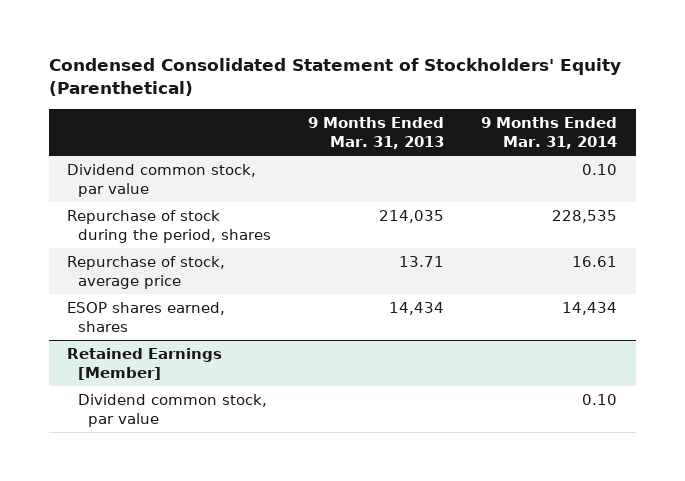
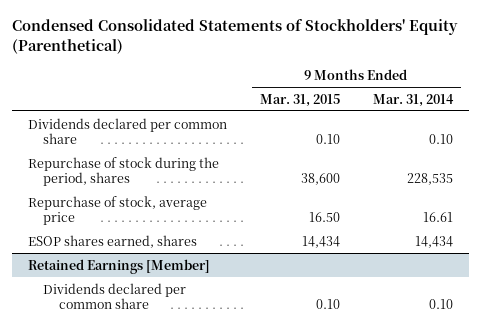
- Condensed Consolidated Statement of Stockholders' Equity (Parenthetical)
+ Condensed Consolidated Statements of Stockholders' Equity (Parenthetical)
- | 9 Months Ended Mar. 31, 2013 | 9 Months Ended Mar. 31, 2014
+ | 9 Months Ended Mar. 31, 2015 | 9 Months Ended Mar. 31, 2014
- Dividend common stock, par value | | 0.10
+ Dividends declared per common share | 0.10 | 0.10
@ Retained Earnings [Member]
- Dividend common stock, par value | | 0.10
+ Dividends declared per common share | 0.10 | 0.10

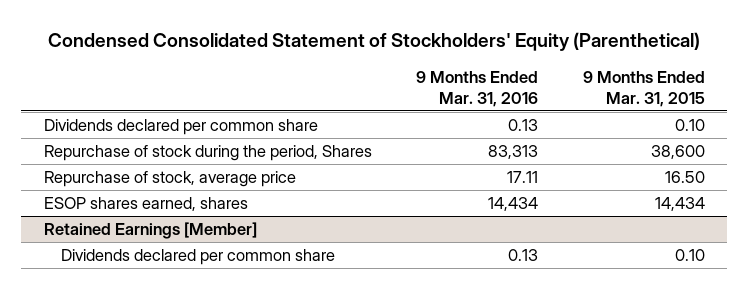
- Condensed Consolidated Statements of Stockholders' Equity (Parenthetical)
+ Condensed Consolidated Statement of Stockholders' Equity (Parenthetical)
- | 9 Months Ended Mar. 31, 2015 | 9 Months Ended Mar. 31, 2014
+ | 9 Months Ended Mar. 31, 2016 | 9 Months Ended Mar. 31, 2015
- Repurchase of stock during the period, shares | 38,600 | 228,535
+ Repurchase of stock during the period, Shares | 83,313 | 38,600

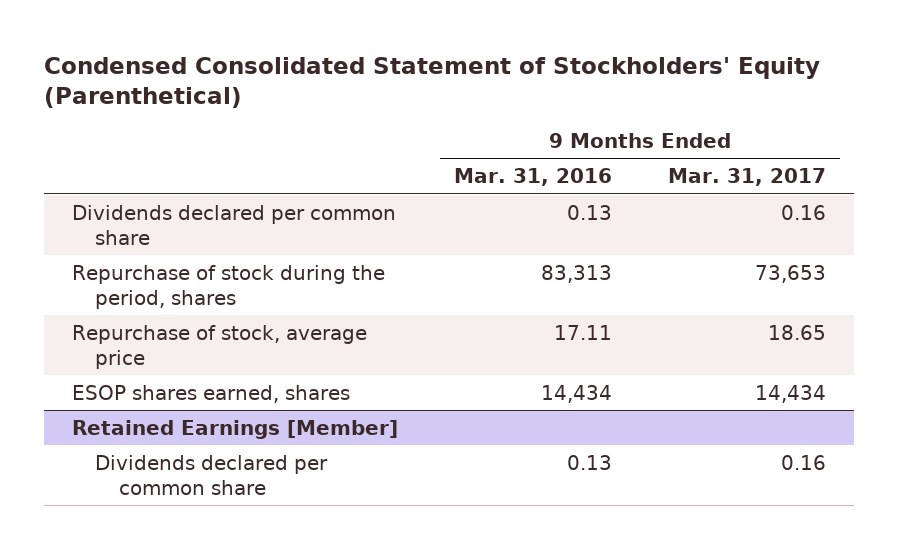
- | 9 Months Ended Mar. 31, 2016 | 9 Months Ended Mar. 31, 2015
+ | 9 Months Ended Mar. 31, 2016 | 9 Months Ended Mar. 31, 2017
- Repurchase of stock during the period, Shares | 83,313 | 38,600
+ Repurchase of stock during the period, shares | 83,313 | 73,653

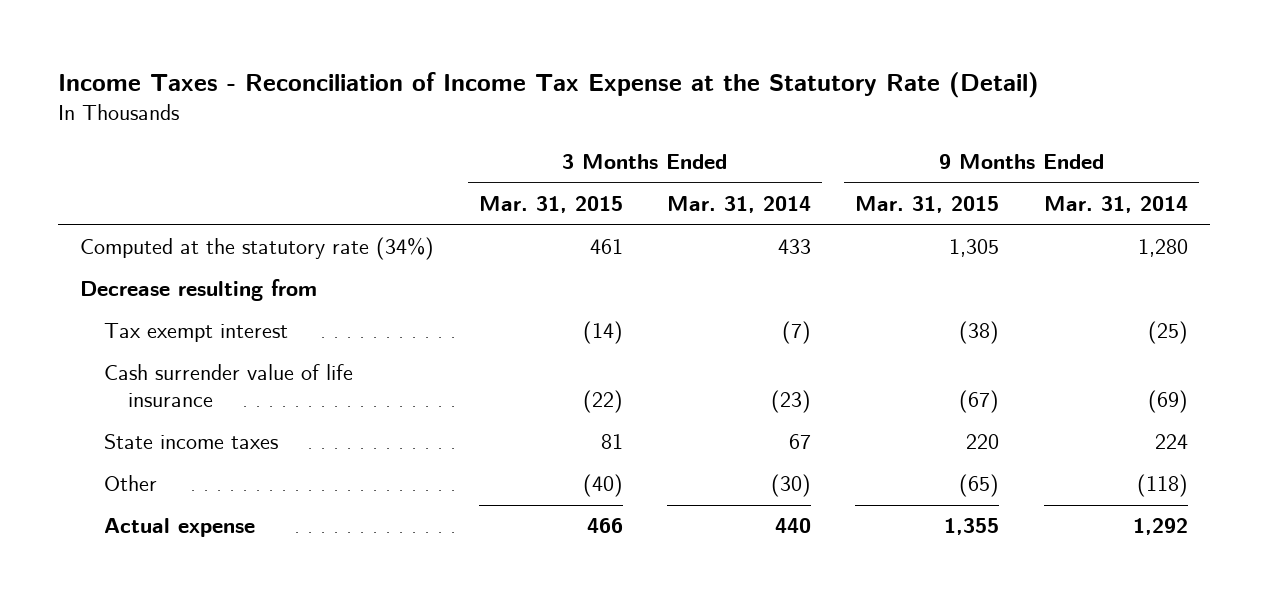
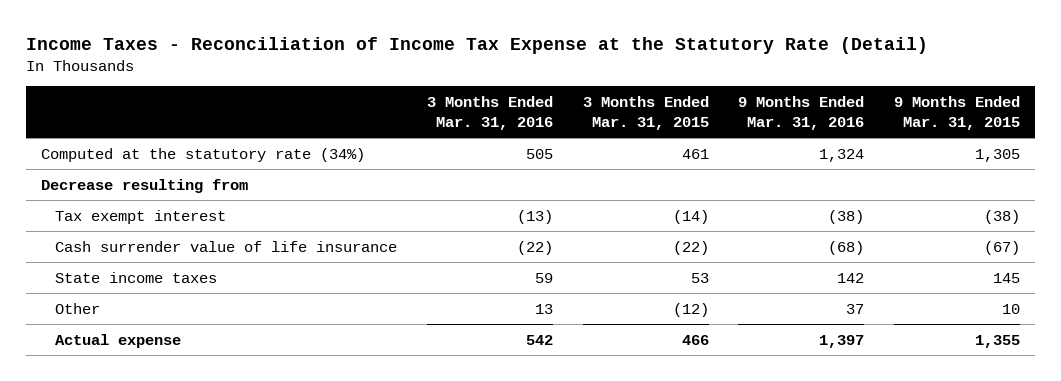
- | 3 Months Ended Mar. 31, 2015 | 3 Months Ended Mar. 31, 2014 | 9 Months Ended Mar. 31, 2015 | 9 Months Ended Mar. 31, 2014
+ | 3 Months Ended Mar. 31, 2016 | 3 Months Ended Mar. 31, 2015 | 9 Months Ended Mar. 31, 2016 | 9 Months Ended Mar. 31, 2015
- State income taxes | 81 | 67 | 220 | 224
- Other | (40) | (30) | (65) | (118)
+ State income taxes | 59 | 53 | 142 | 145
+ Other | 13 | (12) | 37 | 10

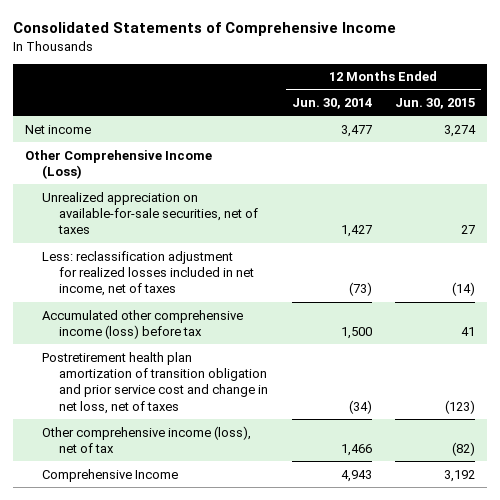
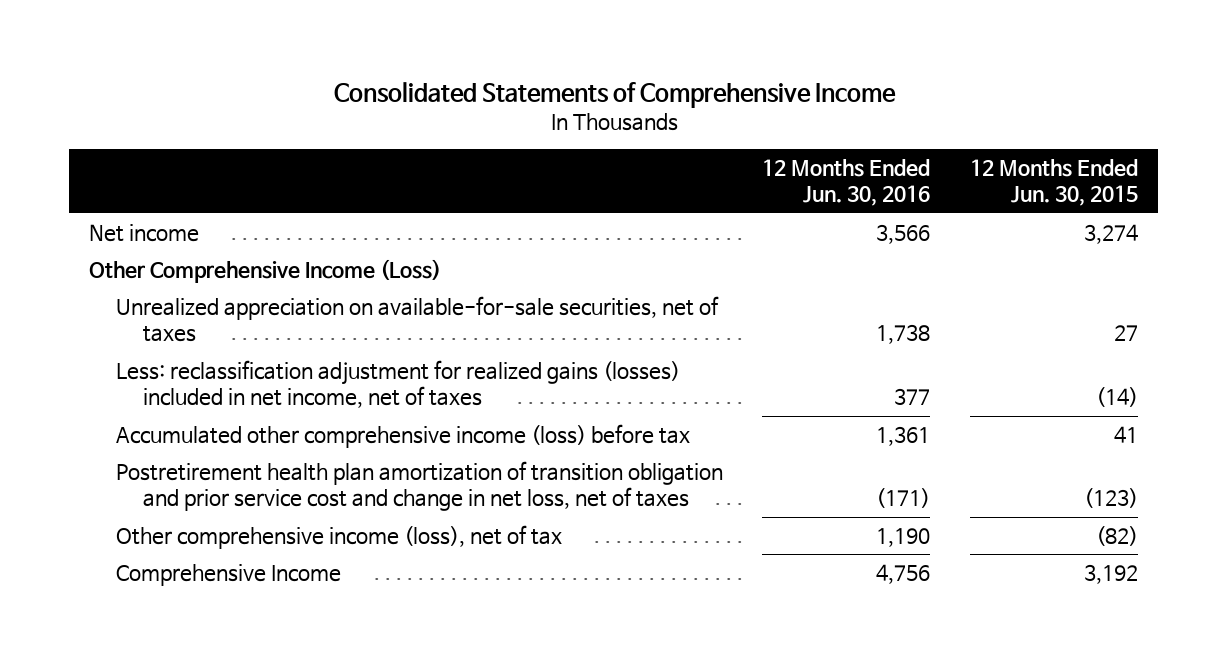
- | 12 Months Ended Jun. 30, 2014 | 12 Months Ended Jun. 30, 2015
+ | 12 Months Ended Jun. 30, 2016 | 12 Months Ended Jun. 30, 2015
- Less: reclassification adjustment for realized losses included in net income, net of taxes | (73) | (14)
+ Less: reclassification adjustment for realized gains (losses) included in net income, net of taxes | 377 | (14)

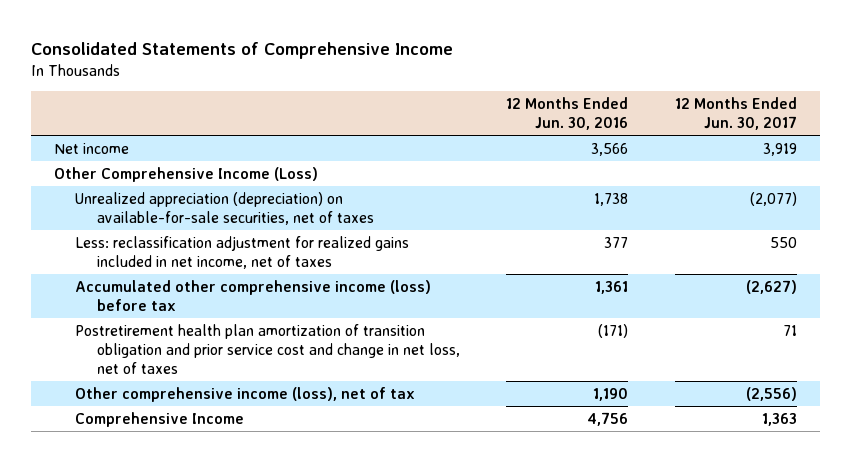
- | 12 Months Ended Jun. 30, 2016 | 12 Months Ended Jun. 30, 2015
+ | 12 Months Ended Jun. 30, 2016 | 12 Months Ended Jun. 30, 2017
- Unrealized appreciation on available-for-sale securities, net of taxes | 1,738 | 27
- Less: reclassification adjustment for realized gains (losses) included in net income, net of taxes | 377 | (14)
+ Unrealized appreciation (depreciation) on available-for-sale securities, net of taxes | 1,738 | (2,077)
+ Less: reclassification adjustment for realized gains included in net income, net of taxes | 377 | 550

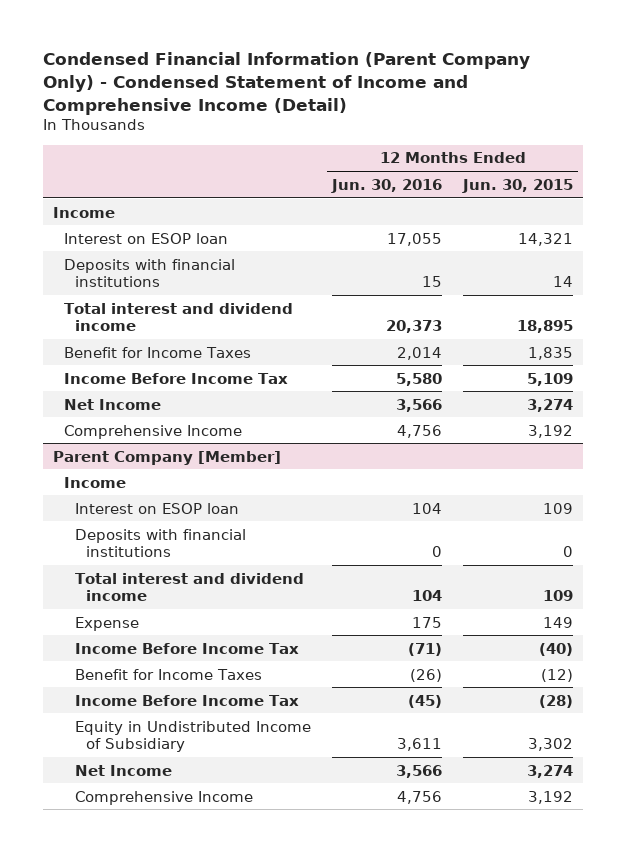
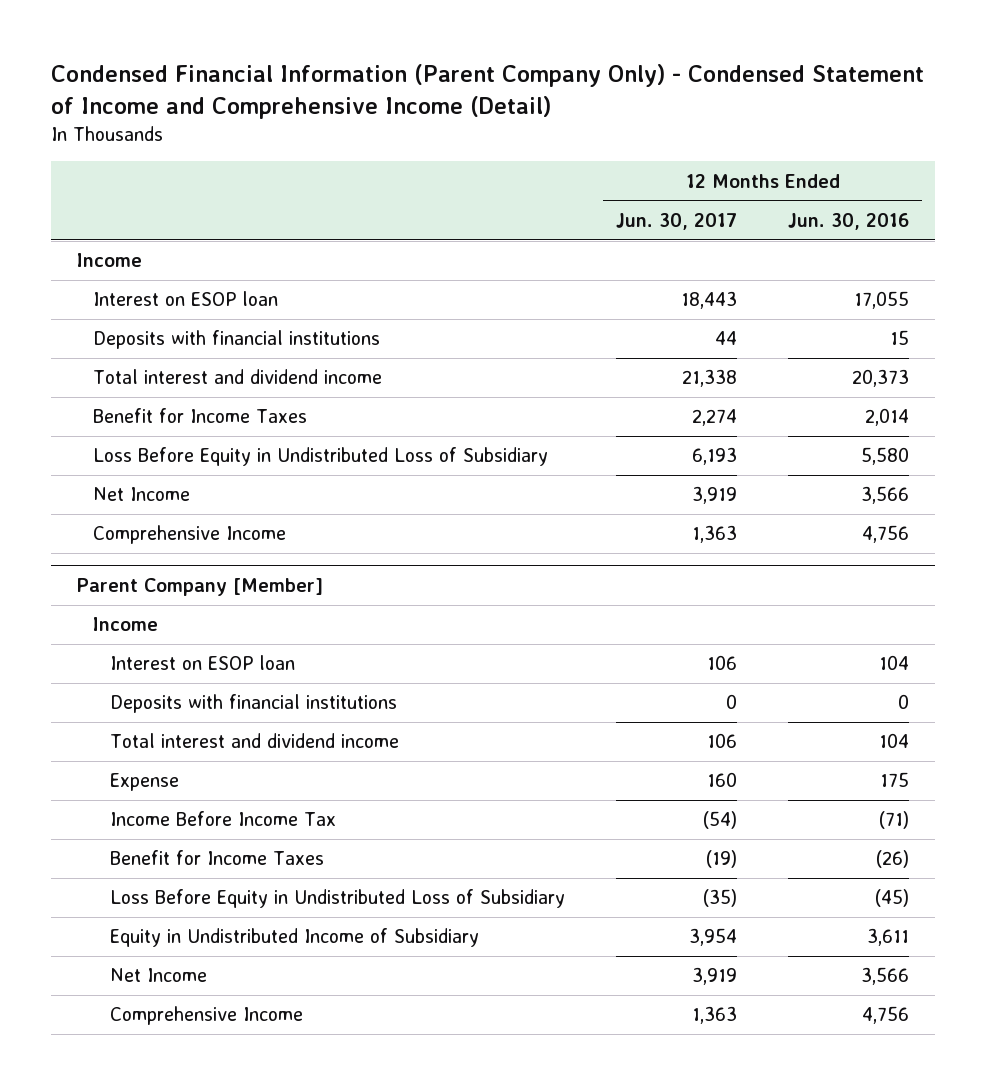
- | 12 Months Ended Jun. 30, 2016 | 12 Months Ended Jun. 30, 2015
+ | 12 Months Ended Jun. 30, 2017 | 12 Months Ended Jun. 30, 2016
- Income Before Income Tax | 5,580 | 5,109
+ Loss Before Equity in Undistributed Loss of Subsidiary | 6,193 | 5,580
@ Parent Company [Member]
- Income Before Income Tax | (45) | (28)
+ Loss Before Equity in Undistributed Loss of Subsidiary | (35) | (45)

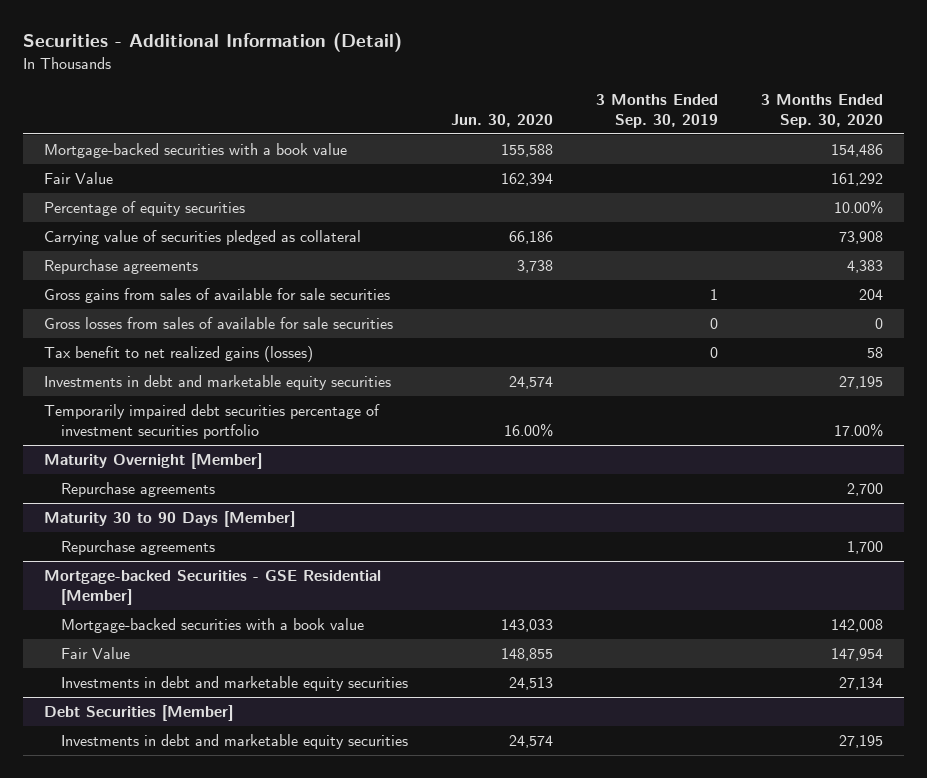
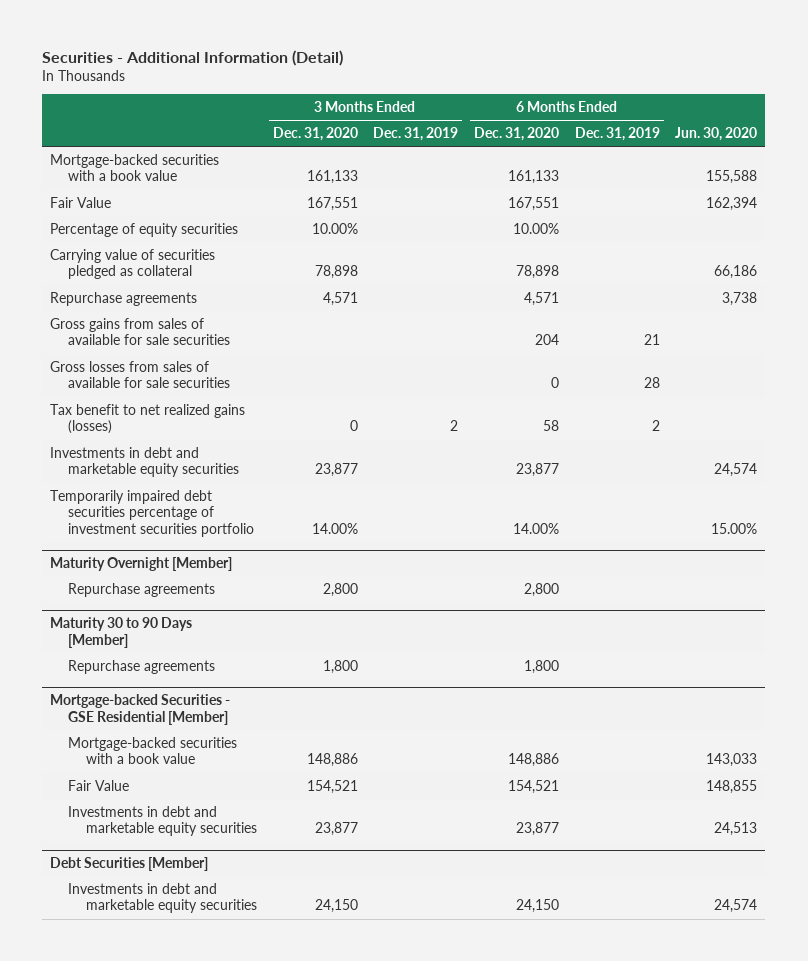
- | Jun. 30, 2020 | 3 Months Ended Sep. 30, 2019 | 3 Months Ended Sep. 30, 2020
+ | 3 Months Ended Dec. 31, 2020 | 3 Months Ended Dec. 31, 2019 | 6 Months Ended Dec. 31, 2020 | 6 Months Ended Dec. 31, 2019 | Jun. 30, 2020
- Temporarily impaired debt securities percentage of investment securities portfolio | 16.00% | | 17.00%
+ Temporarily impaired debt securities percentage of investment securities portfolio | 14.00% | | 14.00% | | 15.00%

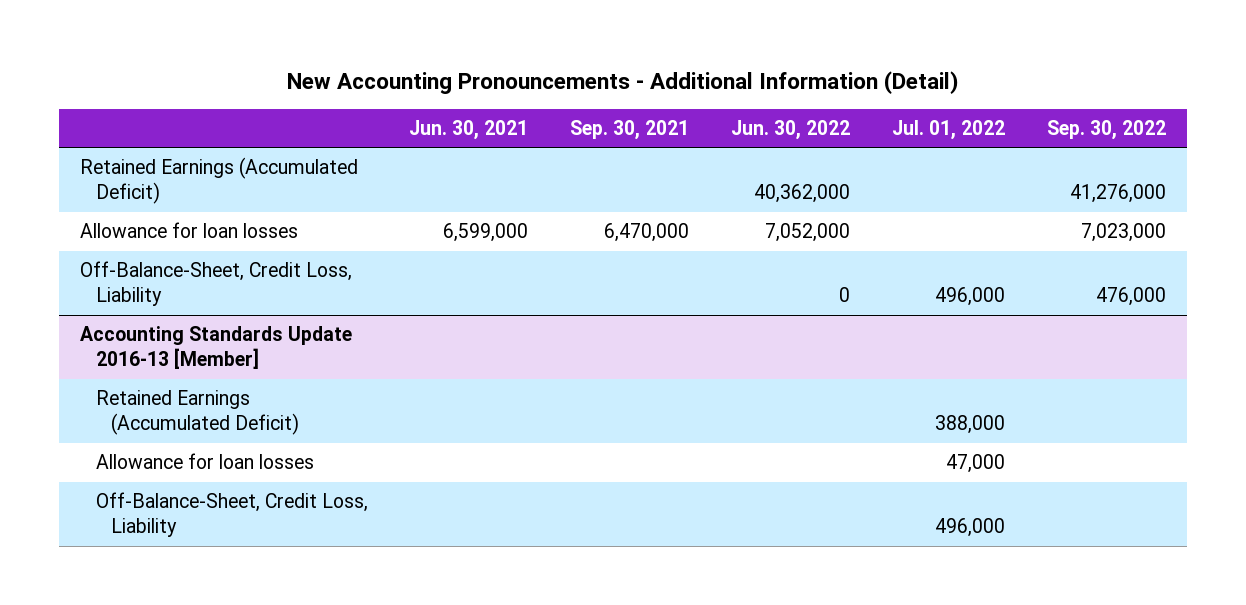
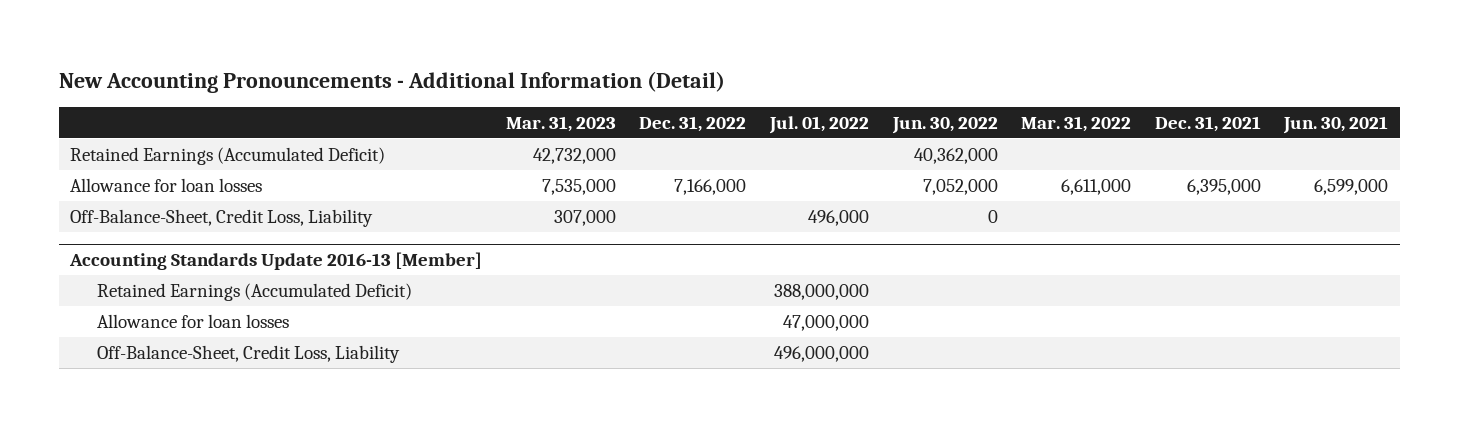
- | Jun. 30, 2021 | Sep. 30, 2021 | Jun. 30, 2022 | Jul. 01, 2022 | Sep. 30, 2022
+ | Mar. 31, 2023 | Dec. 31, 2022 | Jul. 01, 2022 | Jun. 30, 2022 | Mar. 31, 2022 | Dec. 31, 2021 | Jun. 30, 2021
@ Accounting Standards Update 2016-13 [Member]
- Retained Earnings (Accumulated Deficit) | | | | 388,000 |
- Allowance for loan losses | | | | 47,000 |
- Off-Balance-Sheet, Credit Loss, Liability | | | | 496,000 |
+ Retained Earnings (Accumulated Deficit) | | | 388,000,000 | | | |
+ Allowance for loan losses | | | 47,000,000 | | | |
+ Off-Balance-Sheet, Credit Loss, Liability | | | 496,000,000 | | | |

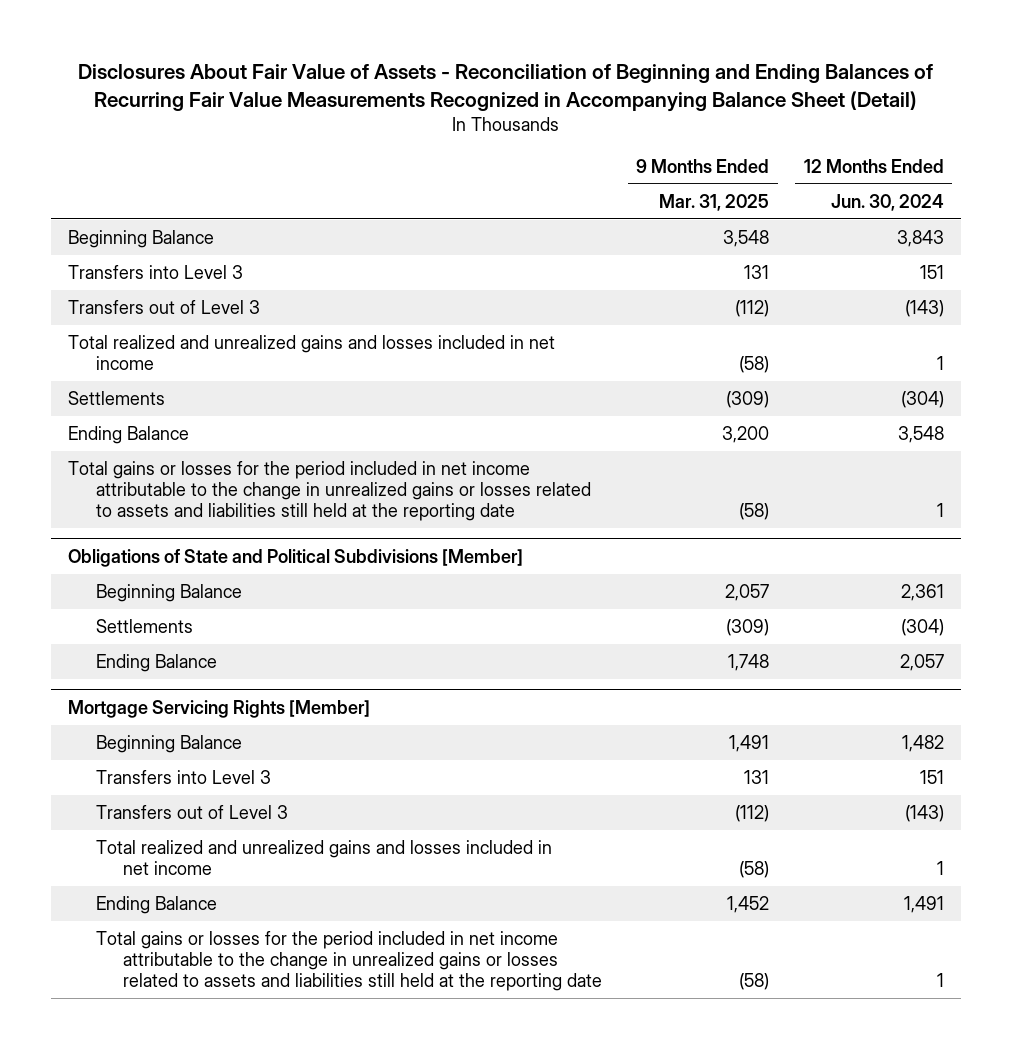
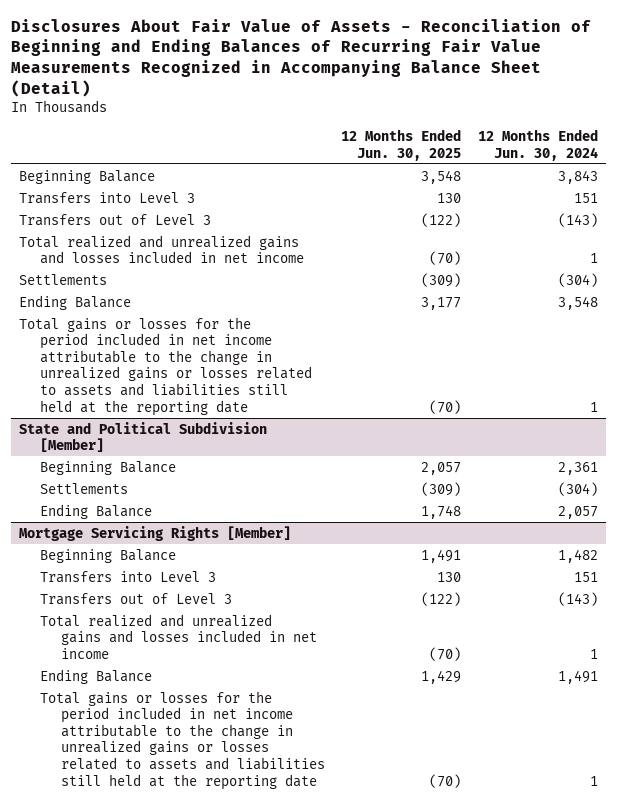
- | 9 Months Ended Mar. 31, 2025 | 12 Months Ended Jun. 30, 2024
+ | 12 Months Ended Jun. 30, 2025 | 12 Months Ended Jun. 30, 2024
- Obligations of State and Political Subdivisions [Member]
+ State and Political Subdivision [Member]

